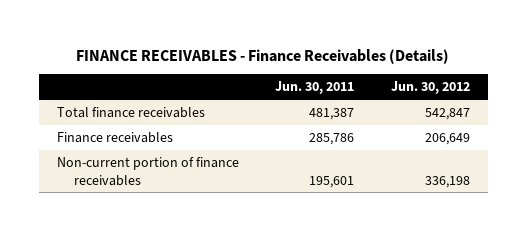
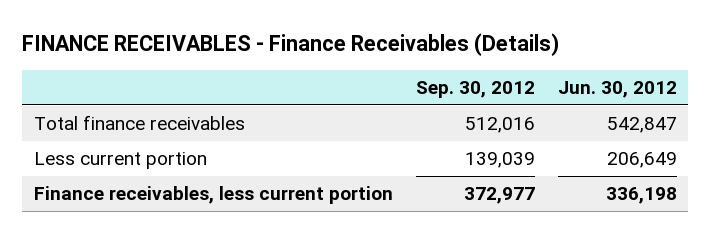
- | Jun. 30, 2011 | Jun. 30, 2012
+ | Sep. 30, 2012 | Jun. 30, 2012
- Finance receivables | 285,786 | 206,649
- Non-current portion of finance receivables | 195,601 | 336,198
+ Less current portion | 139,039 | 206,649
+ Finance receivables, less current portion | 372,977 | 336,198

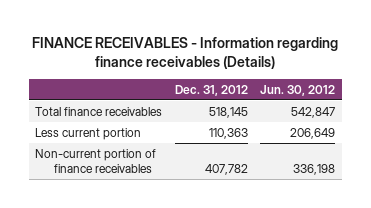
- FINANCE RECEIVABLES - Finance Receivables (Details)
+ FINANCE RECEIVABLES - Information regarding finance receivables (Details)
- | Sep. 30, 2012 | Jun. 30, 2012
+ | Dec. 31, 2012 | Jun. 30, 2012
- Finance receivables, less current portion | 372,977 | 336,198
+ Non-current portion of finance receivables | 407,782 | 336,198

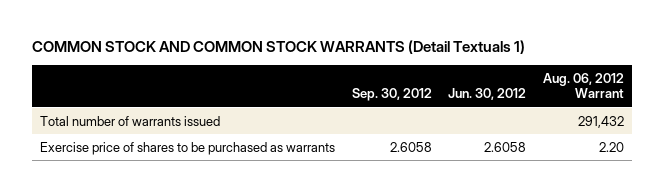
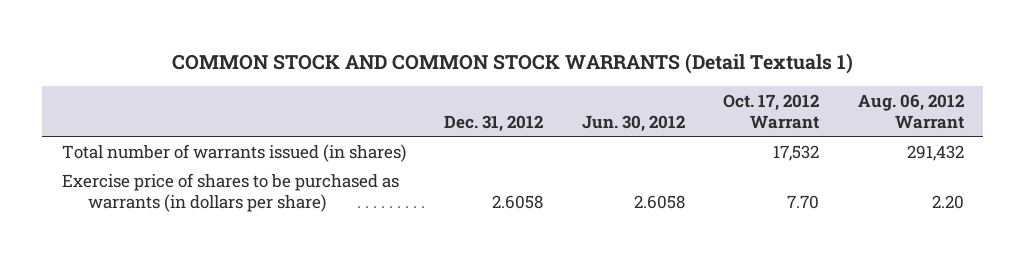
- | Sep. 30, 2012 | Jun. 30, 2012 | Aug. 06, 2012 Warrant
+ | Dec. 31, 2012 | Jun. 30, 2012 | Oct. 17, 2012 Warrant | Aug. 06, 2012 Warrant
- Total number of warrants issued | | | 291,432
- Exercise price of shares to be purchased as warrants | 2.6058 | 2.6058 | 2.20
+ Total number of warrants issued (in shares) | | | 17,532 | 291,432
+ Exercise price of shares to be purchased as warrants (in dollars per share) | 2.6058 | 2.6058 | 7.70 | 2.20

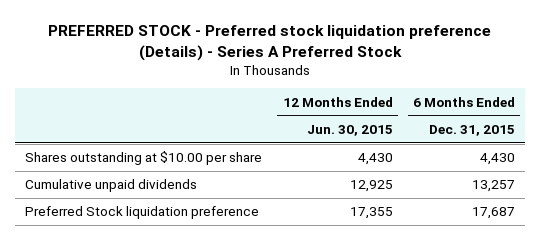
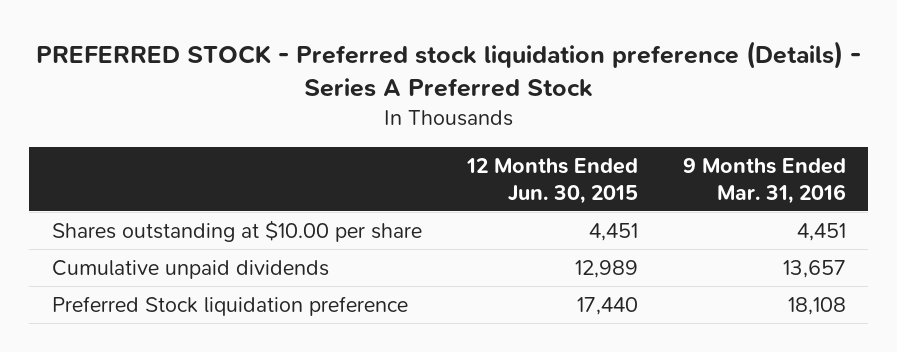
- | 12 Months Ended Jun. 30, 2015 | 6 Months Ended Dec. 31, 2015
+ | 12 Months Ended Jun. 30, 2015 | 9 Months Ended Mar. 31, 2016
- Shares outstanding at $10.00 per share | 4,430 | 4,430
- Cumulative unpaid dividends | 12,925 | 13,257
- Preferred Stock liquidation preference | 17,355 | 17,687
+ Shares outstanding at $10.00 per share | 4,451 | 4,451
+ Cumulative unpaid dividends | 12,989 | 13,657
+ Preferred Stock liquidation preference | 17,440 | 18,108

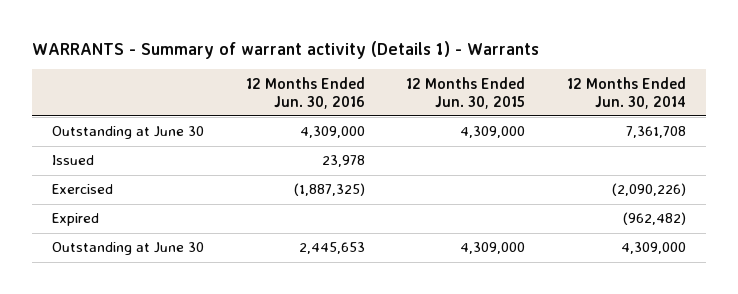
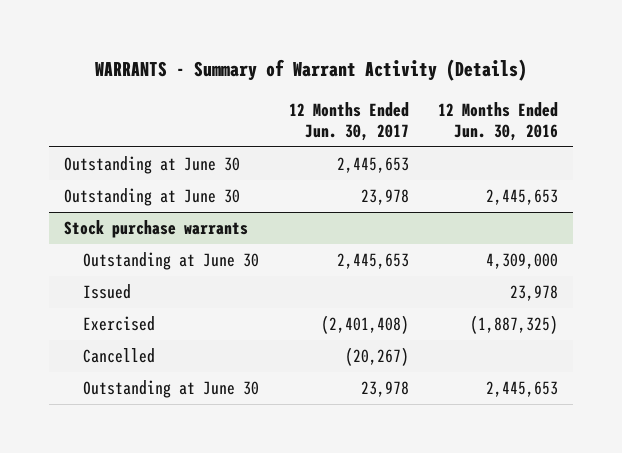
- WARRANTS - Summary of warrant activity (Details 1) - Warrants
+ WARRANTS - Summary of Warrant Activity (Details)
- | 12 Months Ended Jun. 30, 2016 | 12 Months Ended Jun. 30, 2015 | 12 Months Ended Jun. 30, 2014
+ | 12 Months Ended Jun. 30, 2017 | 12 Months Ended Jun. 30, 2016
+ Outstanding at June 30 | 2,445,653 |
+ Outstanding at June 30 | 23,978 | 2,445,653
+ Stock purchase warrants
- Expired | | | (962,482)
+ Cancelled | (20,267) |

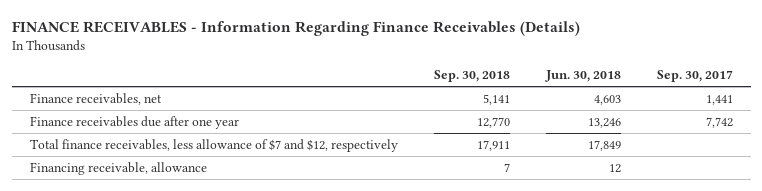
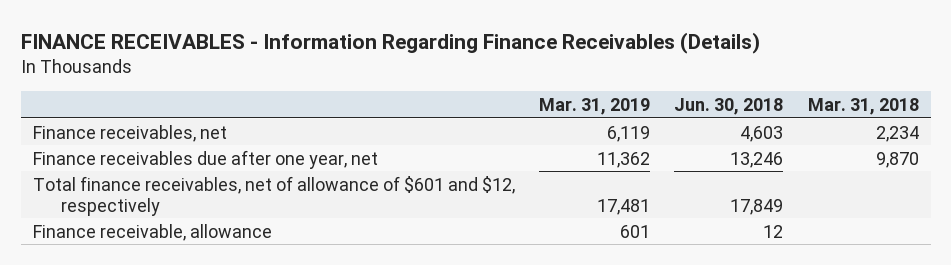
- | Sep. 30, 2018 | Jun. 30, 2018 | Sep. 30, 2017
+ | Mar. 31, 2019 | Jun. 30, 2018 | Mar. 31, 2018
- Finance receivables due after one year | 12,770 | 13,246 | 7,742
- Total finance receivables, less allowance of $7 and $12, respectively | 17,911 | 17,849 |
- Financing receivable, allowance | 7 | 12 |
+ Finance receivables due after one year, net | 11,362 | 13,246 | 9,870
+ Total finance receivables, net of allowance of $601 and $12, respectively | 17,481 | 17,849 |
+ Finance receivable, allowance | 601 | 12 |

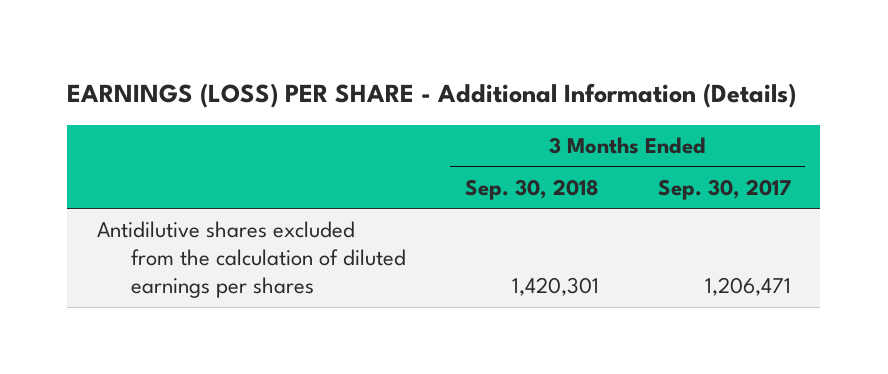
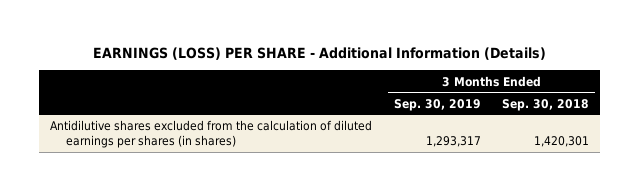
- | 3 Months Ended Sep. 30, 2018 | 3 Months Ended Sep. 30, 2017
+ | 3 Months Ended Sep. 30, 2019 | 3 Months Ended Sep. 30, 2018
- Antidilutive shares excluded from the calculation of diluted earnings per shares | 1,420,301 | 1,206,471
+ Antidilutive shares excluded from the calculation of diluted earnings per shares (in shares) | 1,293,317 | 1,420,301

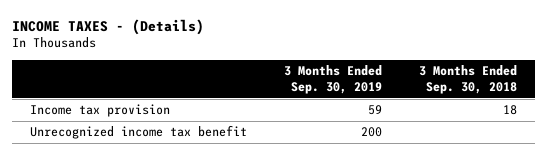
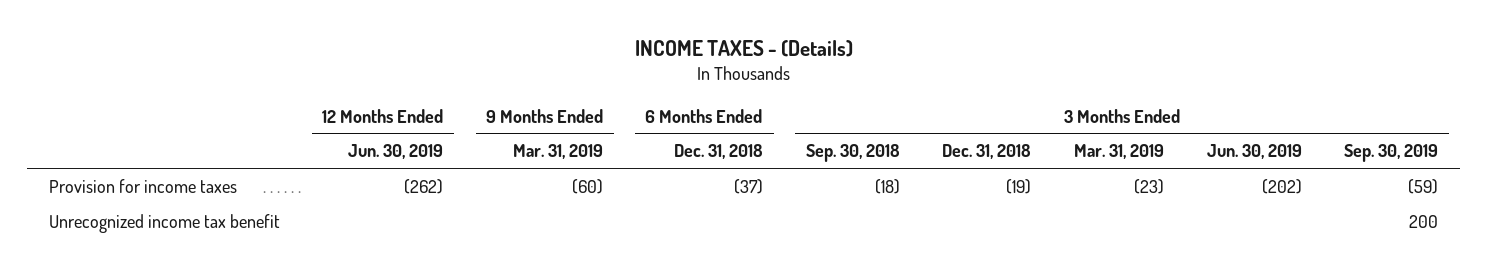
- | 3 Months Ended Sep. 30, 2019 | 3 Months Ended Sep. 30, 2018
+ | 12 Months Ended Jun. 30, 2019 | 9 Months Ended Mar. 31, 2019 | 6 Months Ended Dec. 31, 2018 | 3 Months Ended Sep. 30, 2018 | 3 Months Ended Dec. 31, 2018 | 3 Months Ended Mar. 31, 2019 | 3 Months Ended Jun. 30, 2019 | 3 Months Ended Sep. 30, 2019
- Income tax provision | 59 | 18
+ Provision for income taxes | (262) | (60) | (37) | (18) | (19) | (23) | (202) | (59)

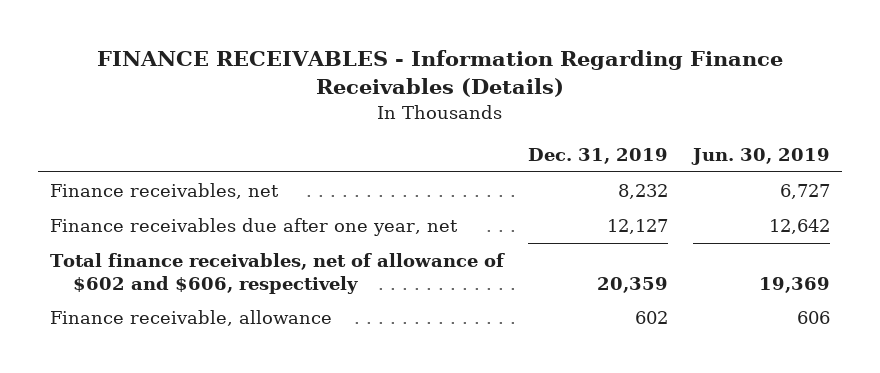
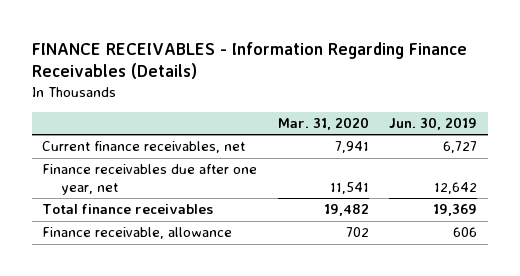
- | Dec. 31, 2019 | Jun. 30, 2019
+ | Mar. 31, 2020 | Jun. 30, 2019
- Finance receivables, net | 8,232 | 6,727
+ Current finance receivables, net | 7,941 | 6,727
- Total finance receivables, net of allowance of $602 and $606, respectively | 20,359 | 19,369
+ Total finance receivables | 19,482 | 19,369

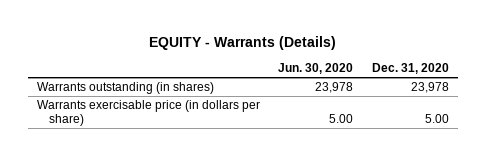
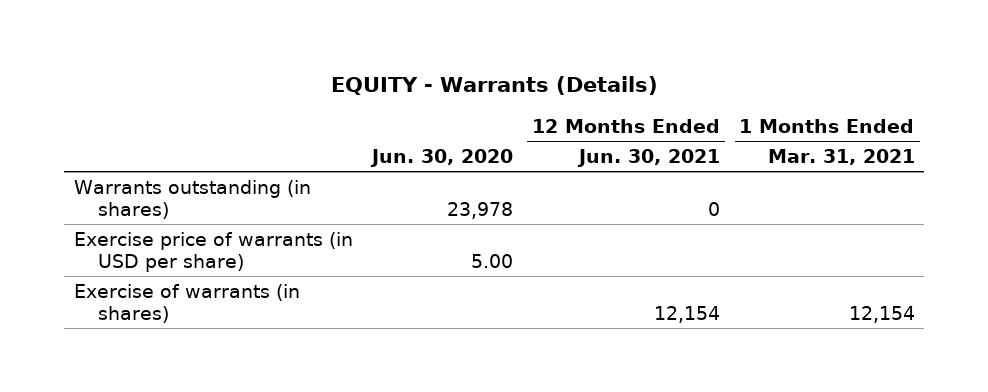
- | Jun. 30, 2020 | Dec. 31, 2020
+ | Jun. 30, 2020 | 12 Months Ended Jun. 30, 2021 | 1 Months Ended Mar. 31, 2021
- Warrants exercisable price (in dollars per share) | 5.00 | 5.00
+ Exercise price of warrants (in USD per share) | 5.00 | |
+ Exercise of warrants (in shares) | | 12,154 | 12,154

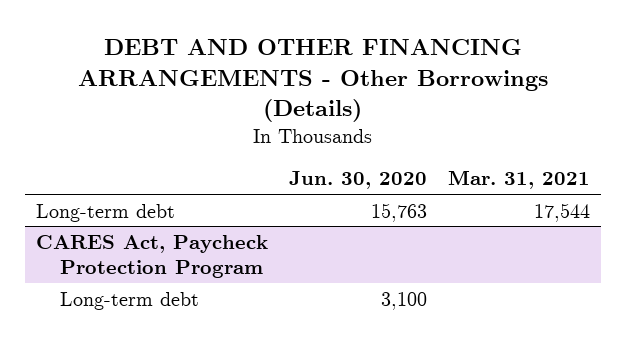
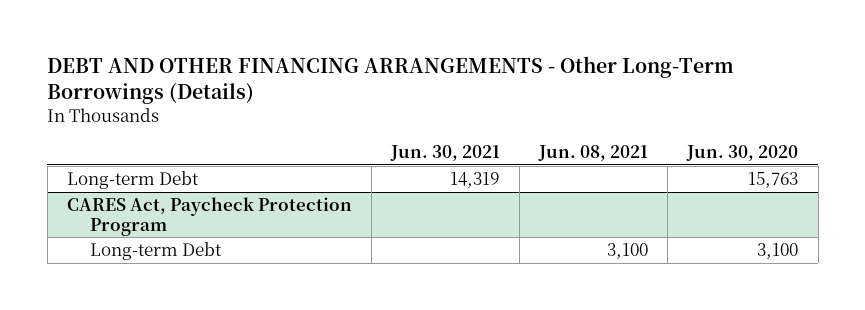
- DEBT AND OTHER FINANCING ARRANGEMENTS - Other Borrowings (Details)
+ DEBT AND OTHER FINANCING ARRANGEMENTS - Other Long-Term Borrowings (Details)
- | Jun. 30, 2020 | Mar. 31, 2021
+ | Jun. 30, 2021 | Jun. 08, 2021 | Jun. 30, 2020
- Long-term debt | 15,763 | 17,544
+ Long-term Debt | 14,319 | | 15,763
@ CARES Act, Paycheck Protection Program
- Long-term debt | 3,100 |
+ Long-term Debt | | 3,100 | 3,100

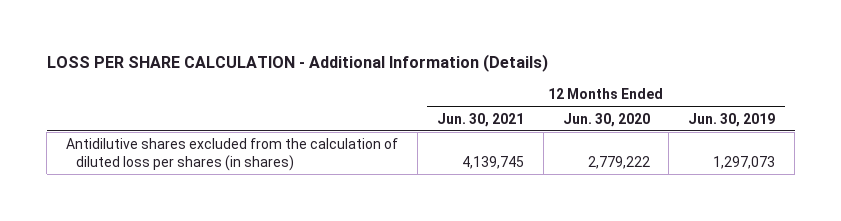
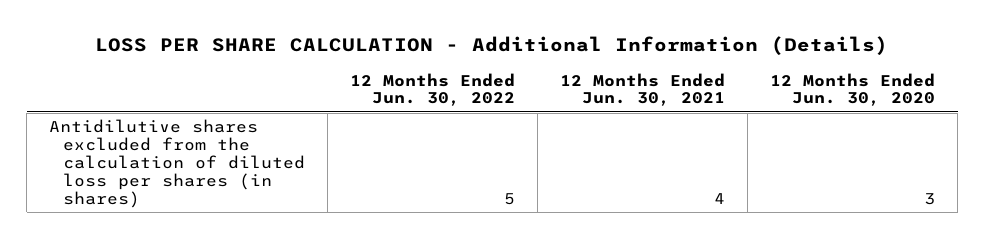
- | 12 Months Ended Jun. 30, 2021 | 12 Months Ended Jun. 30, 2020 | 12 Months Ended Jun. 30, 2019
+ | 12 Months Ended Jun. 30, 2022 | 12 Months Ended Jun. 30, 2021 | 12 Months Ended Jun. 30, 2020
- Antidilutive shares excluded from the calculation of diluted loss per shares (in shares) | 4,139,745 | 2,779,222 | 1,297,073
+ Antidilutive shares excluded from the calculation of diluted loss per shares (in shares) | 5 | 4 | 3

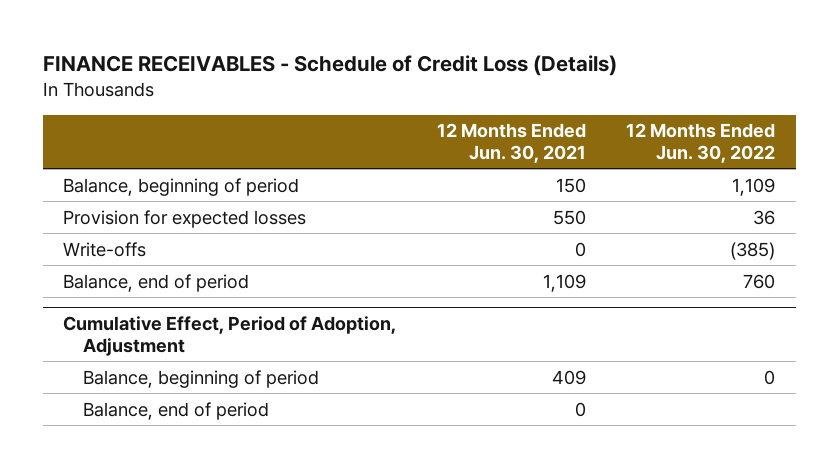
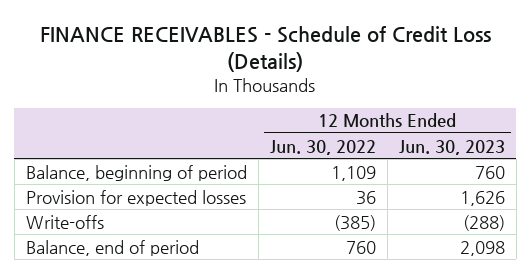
- | 12 Months Ended Jun. 30, 2021 | 12 Months Ended Jun. 30, 2022
+ | 12 Months Ended Jun. 30, 2022 | 12 Months Ended Jun. 30, 2023
- Cumulative Effect, Period of Adoption, Adjustment
- Balance, beginning of period | 409 | 0
- Balance, end of period | 0 |

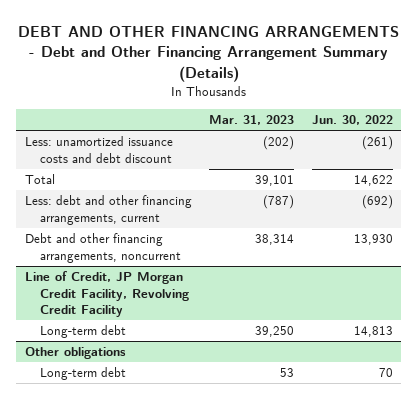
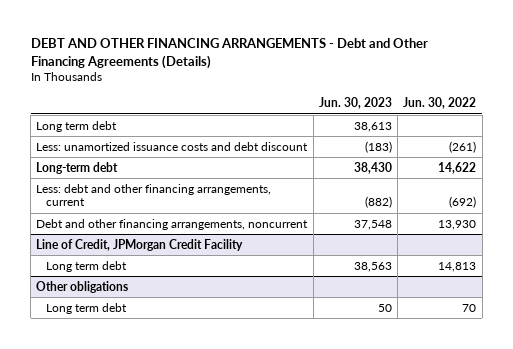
- DEBT AND OTHER FINANCING ARRANGEMENTS - Debt and Other Financing Arrangement Summary (Details)
+ DEBT AND OTHER FINANCING ARRANGEMENTS - Debt and Other Financing Agreements (Details)
- | Mar. 31, 2023 | Jun. 30, 2022
+ | Jun. 30, 2023 | Jun. 30, 2022
+ Long term debt | 38,613 |
- Total | 39,101 | 14,622
+ Long-term debt | 38,430 | 14,622
- Line of Credit, JP Morgan Credit Facility, Revolving Credit Facility
- Long-term debt | 39,250 | 14,813
+ Line of Credit, JPMorgan Credit Facility
+ Long term debt | 38,563 | 14,813
@ Other obligations
- Long-term debt | 53 | 70
+ Long term debt | 50 | 70

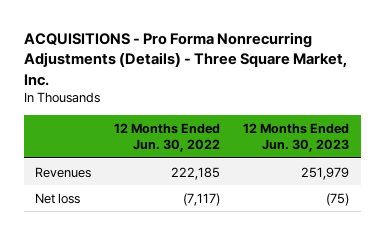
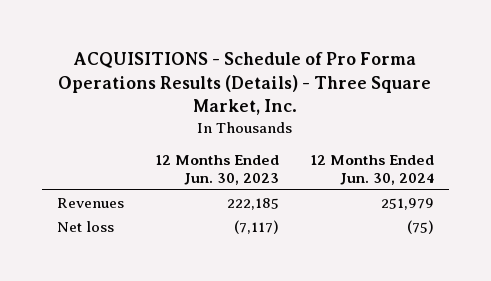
- ACQUISITIONS - Pro Forma Nonrecurring Adjustments (Details) - Three Square Market, Inc.
+ ACQUISITIONS - Schedule of Pro Forma Operations Results (Details) - Three Square Market, Inc.
- | 12 Months Ended Jun. 30, 2022 | 12 Months Ended Jun. 30, 2023
+ | 12 Months Ended Jun. 30, 2023 | 12 Months Ended Jun. 30, 2024
- Revenues | 222,185 | 251,979
- Net loss | (7,117) | (75)
+ Revenues | 222,185 | 251,979
+ Net loss | (7,117) | (75)

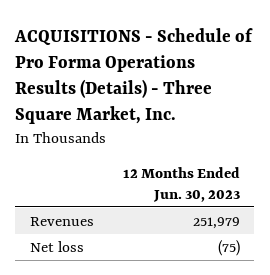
- | 12 Months Ended Jun. 30, 2023 | 12 Months Ended Jun. 30, 2024
+ | 12 Months Ended Jun. 30, 2023
- Revenues | 222,185 | 251,979
- Net loss | (7,117) | (75)
+ Revenues | 251,979
+ Net loss | (75)

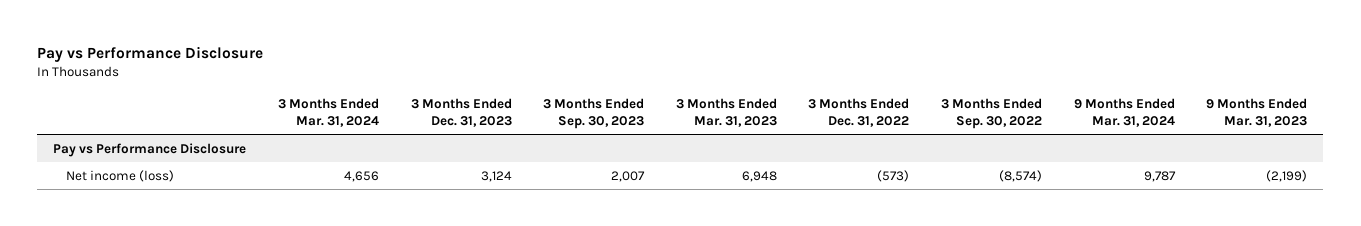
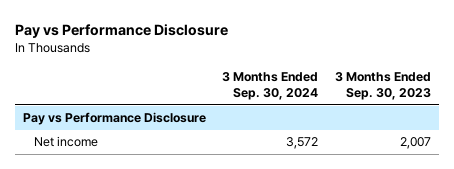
- | 3 Months Ended Mar. 31, 2024 | 3 Months Ended Dec. 31, 2023 | 3 Months Ended Sep. 30, 2023 | 3 Months Ended Mar. 31, 2023 | 3 Months Ended Dec. 31, 2022 | 3 Months Ended Sep. 30, 2022 | 9 Months Ended Mar. 31, 2024 | 9 Months Ended Mar. 31, 2023
+ | 3 Months Ended Sep. 30, 2024 | 3 Months Ended Sep. 30, 2023
- Net income (loss) | 4,656 | 3,124 | 2,007 | 6,948 | (573) | (8,574) | 9,787 | (2,199)
+ Net income | 3,572 | 2,007

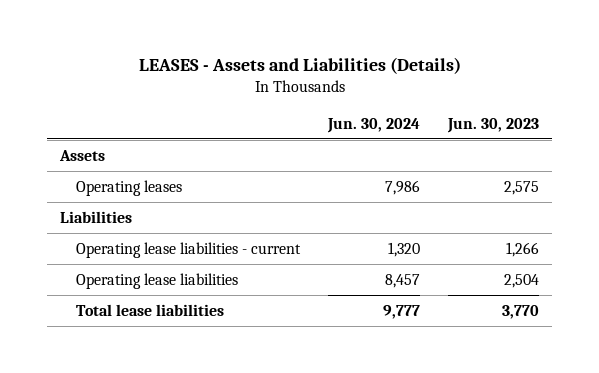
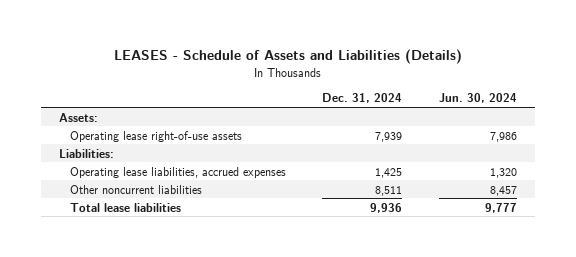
- LEASES - Assets and Liabilities (Details)
+ LEASES - Schedule of Assets and Liabilities (Details)
- | Jun. 30, 2024 | Jun. 30, 2023
+ | Dec. 31, 2024 | Jun. 30, 2024
- Assets
- Operating leases | 7,986 | 2,575
- Liabilities
- Operating lease liabilities - current | 1,320 | 1,266
- Operating lease liabilities | 8,457 | 2,504
+ Assets:
+ Operating lease right-of-use assets | 7,939 | 7,986
+ Liabilities:
+ Operating lease liabilities, accrued expenses | 1,425 | 1,320
+ Other noncurrent liabilities | 8,511 | 8,457

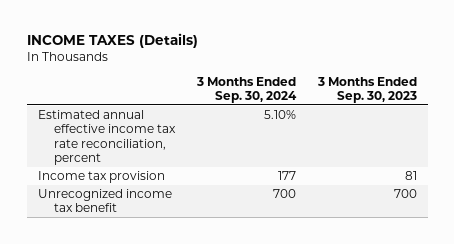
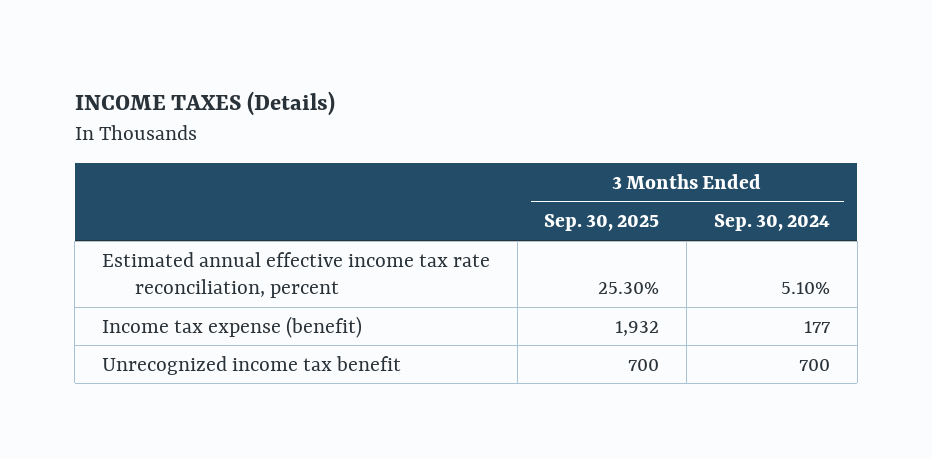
- | 3 Months Ended Sep. 30, 2024 | 3 Months Ended Sep. 30, 2023
+ | 3 Months Ended Sep. 30, 2025 | 3 Months Ended Sep. 30, 2024
- Income tax provision | 177 | 81
+ Income tax expense (benefit) | 1,932 | 177

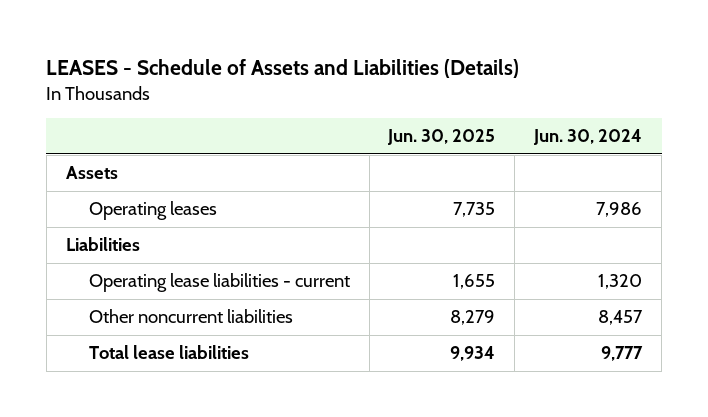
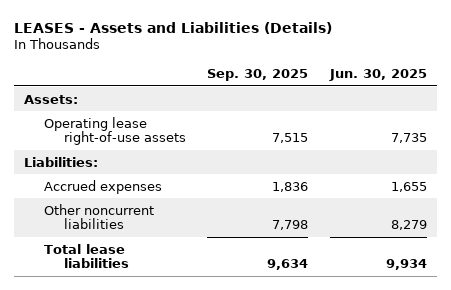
- LEASES - Schedule of Assets and Liabilities (Details)
+ LEASES - Assets and Liabilities (Details)
- | Jun. 30, 2025 | Jun. 30, 2024
+ | Sep. 30, 2025 | Jun. 30, 2025
- Assets
- Operating leases | 7,735 | 7,986
- Liabilities
- Operating lease liabilities - current | 1,655 | 1,320
+ Assets:
+ Operating lease right-of-use assets | 7,515 | 7,735
+ Liabilities:
+ Accrued expenses | 1,836 | 1,655

